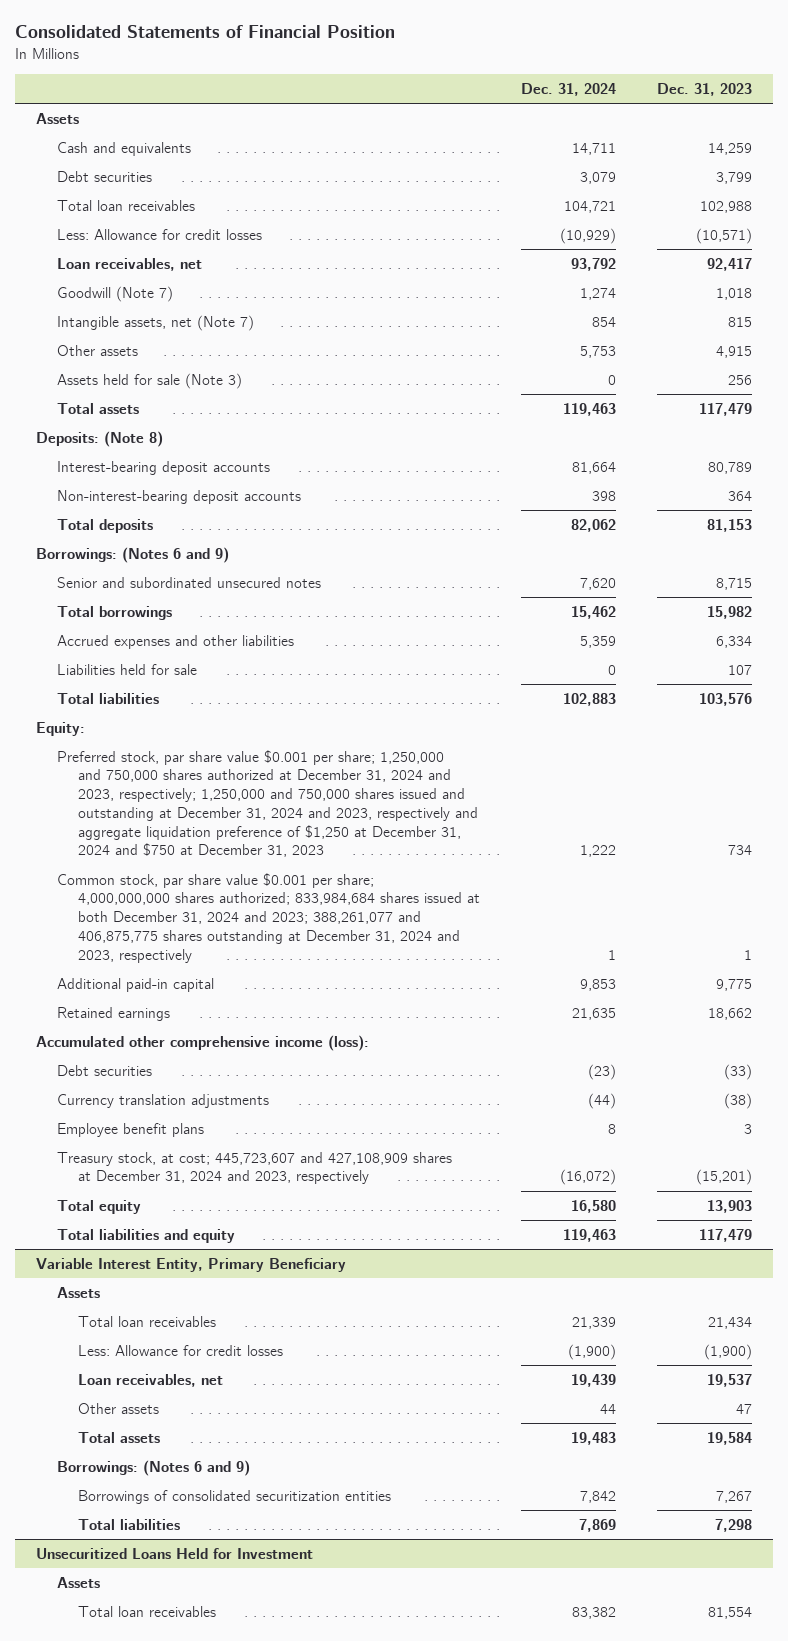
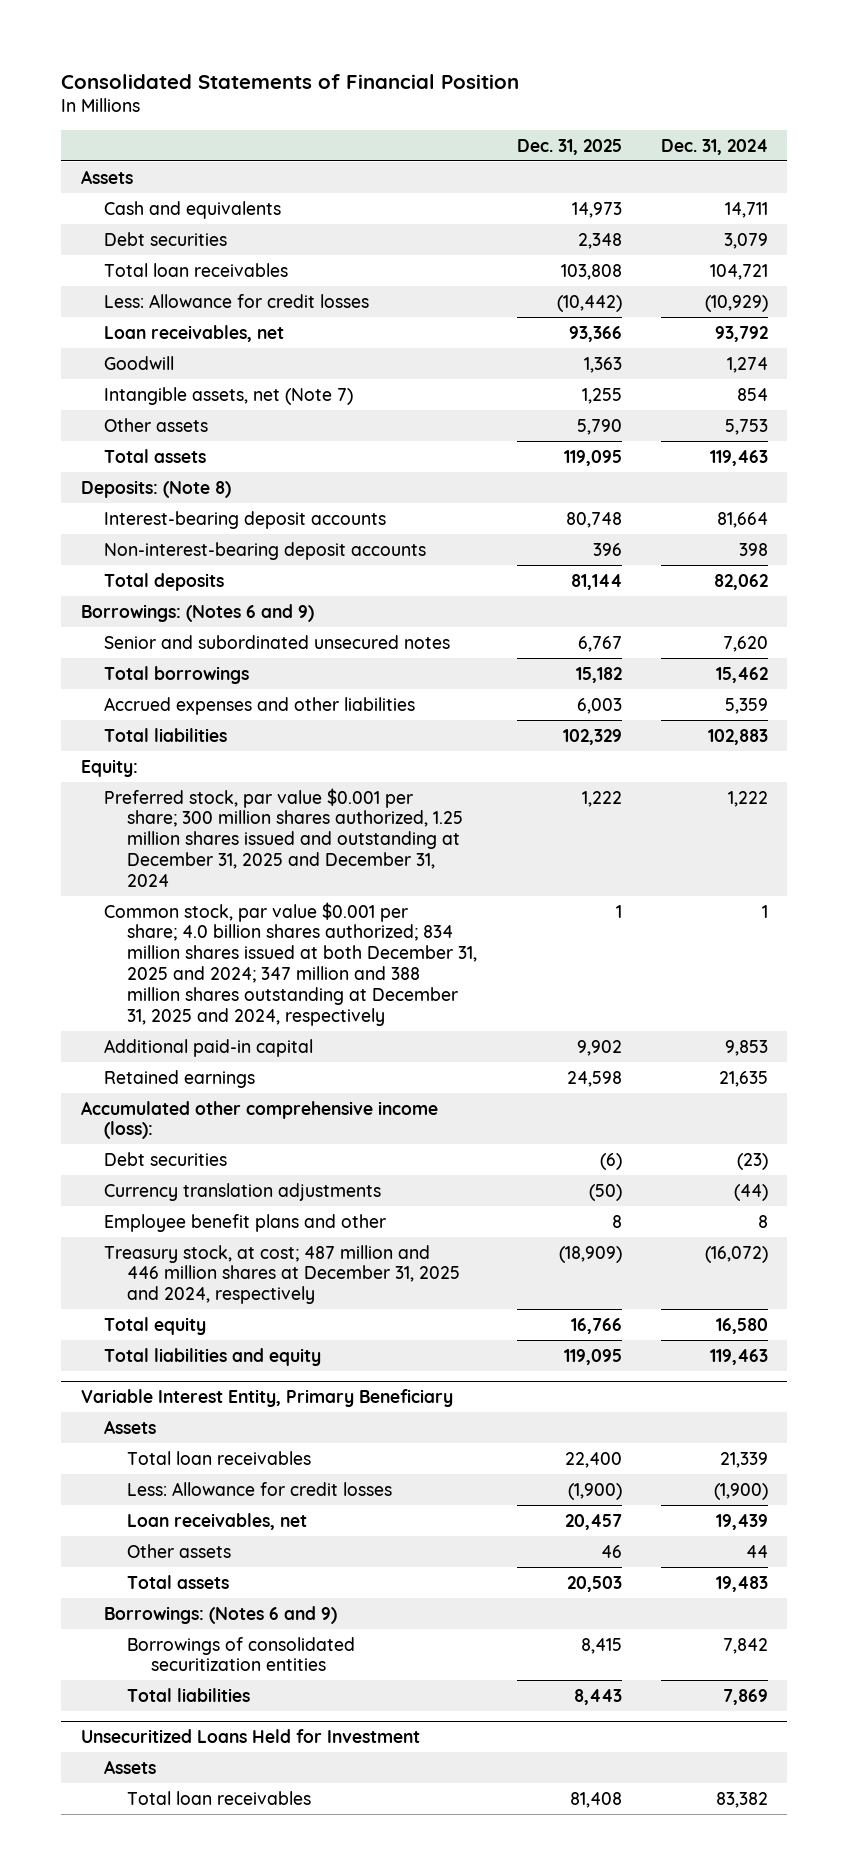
- | Dec. 31, 2024 | Dec. 31, 2023
+ | Dec. 31, 2025 | Dec. 31, 2024
- Goodwill (Note 7) | 1,274 | 1,018
+ Goodwill | 1,363 | 1,274
- Assets held for sale (Note 3) | 0 | 256
- Liabilities held for sale | 0 | 107
- Preferred stock, par share value $0.001 per share; 1,250,000 and 750,000 shares authorized at December 31, 2024 and 2023, respectively; 1,250,000 and 750,000 shares issued and outstanding at December 31, 2024 and 2023, respectively and aggregate liquidation preference of $1,250 at December 31, 2024 and $750 at December 31, 2023 | 1,222 | 734
- Common stock, par share value $0.001 per share; 4,000,000,000 shares authorized; 833,984,684 shares issued at both December 31, 2024 and 2023; 388,261,077 and 406,875,775 shares outstanding at December 31, 2024 and 2023, respectively | 1 | 1
+ Preferred stock, par value $0.001 per share; 300 million shares authorized, 1.25 million shares issued and outstanding at December 31, 2025 and December 31, 2024 | 1,222 | 1,222
+ Common stock, par value $0.001 per share; 4.0 billion shares authorized; 834 million shares issued at both December 31, 2025 and 2024; 347 million and 388 million shares outstanding at December 31, 2025 and 2024, respectively | 1 | 1
- Employee benefit plans | 8 | 3
- Treasury stock, at cost; 445,723,607 and 427,108,909 shares at December 31, 2024 and 2023, respectively | (16,072) | (15,201)
+ Employee benefit plans and other | 8 | 8
+ Treasury stock, at cost; 487 million and 446 million shares at December 31, 2025 and 2024, respectively | (18,909) | (16,072)

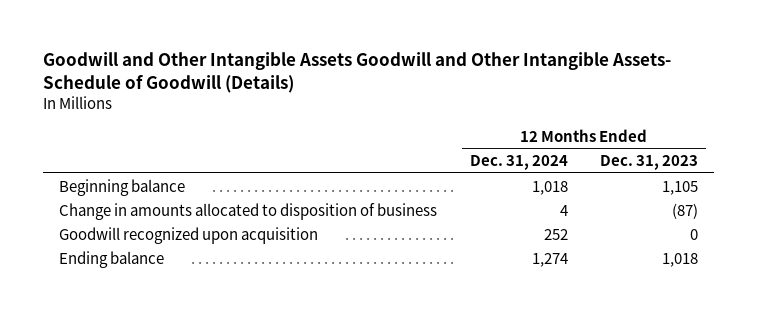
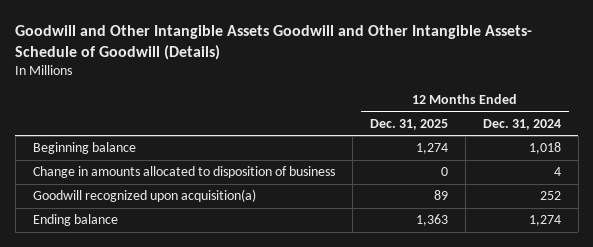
- | 12 Months Ended Dec. 31, 2024 | 12 Months Ended Dec. 31, 2023
+ | 12 Months Ended Dec. 31, 2025 | 12 Months Ended Dec. 31, 2024
- Goodwill recognized upon acquisition | 252 | 0
+ Goodwill recognized upon acquisition(a) | 89 | 252

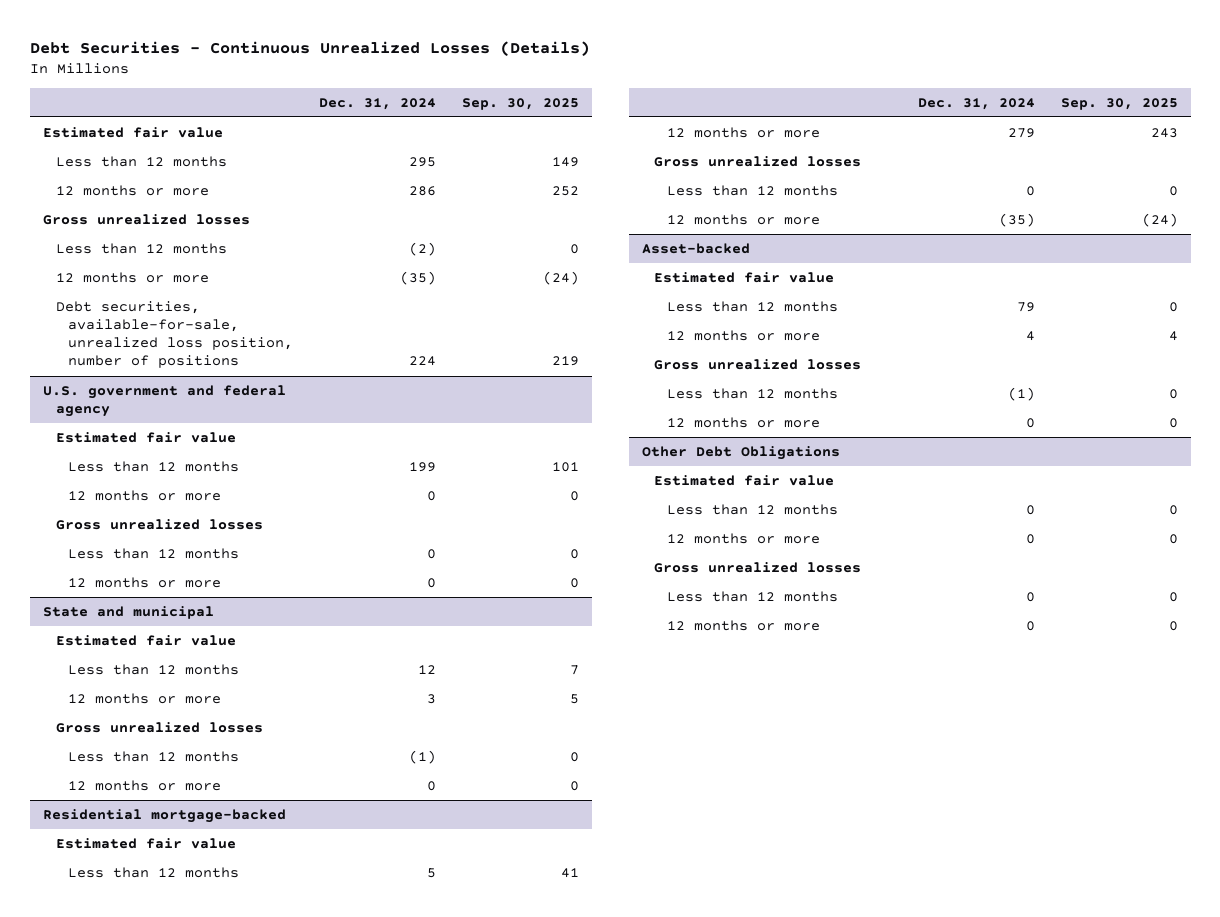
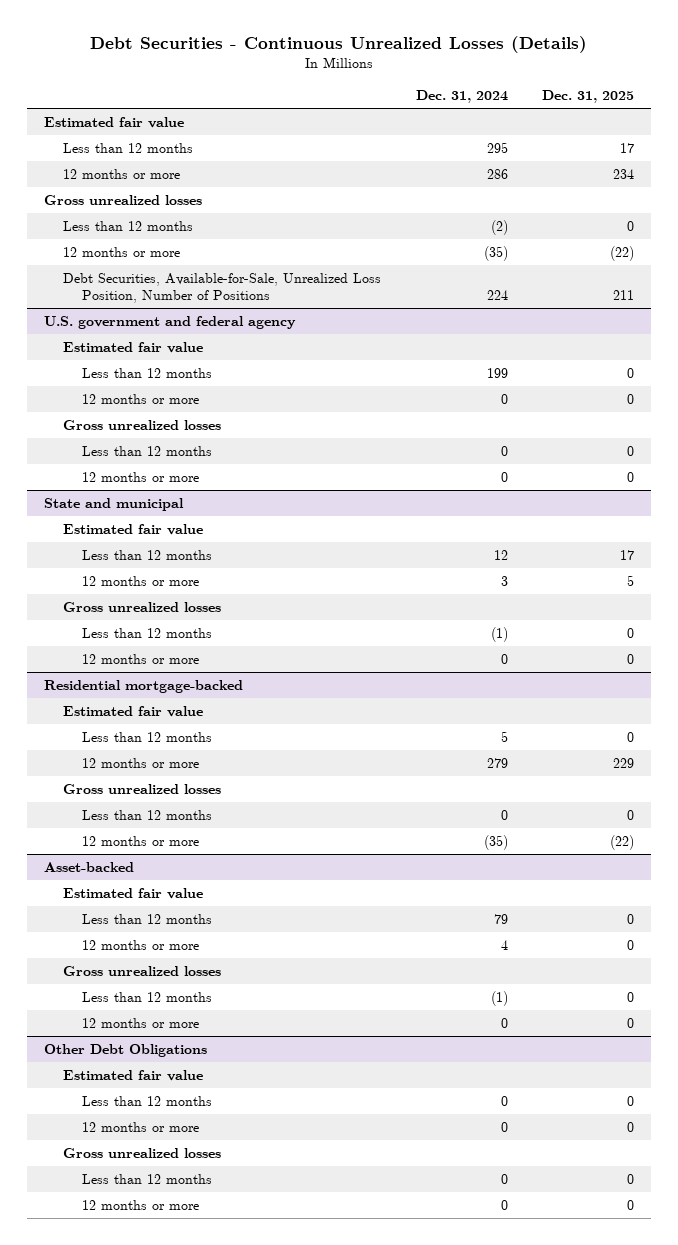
- | Dec. 31, 2024 | Sep. 30, 2025
+ | Dec. 31, 2024 | Dec. 31, 2025
- Debt securities, available-for-sale, unrealized loss position, number of positions | 224 | 219
+ Debt Securities, Available-for-Sale, Unrealized Loss Position, Number of Positions | 224 | 211

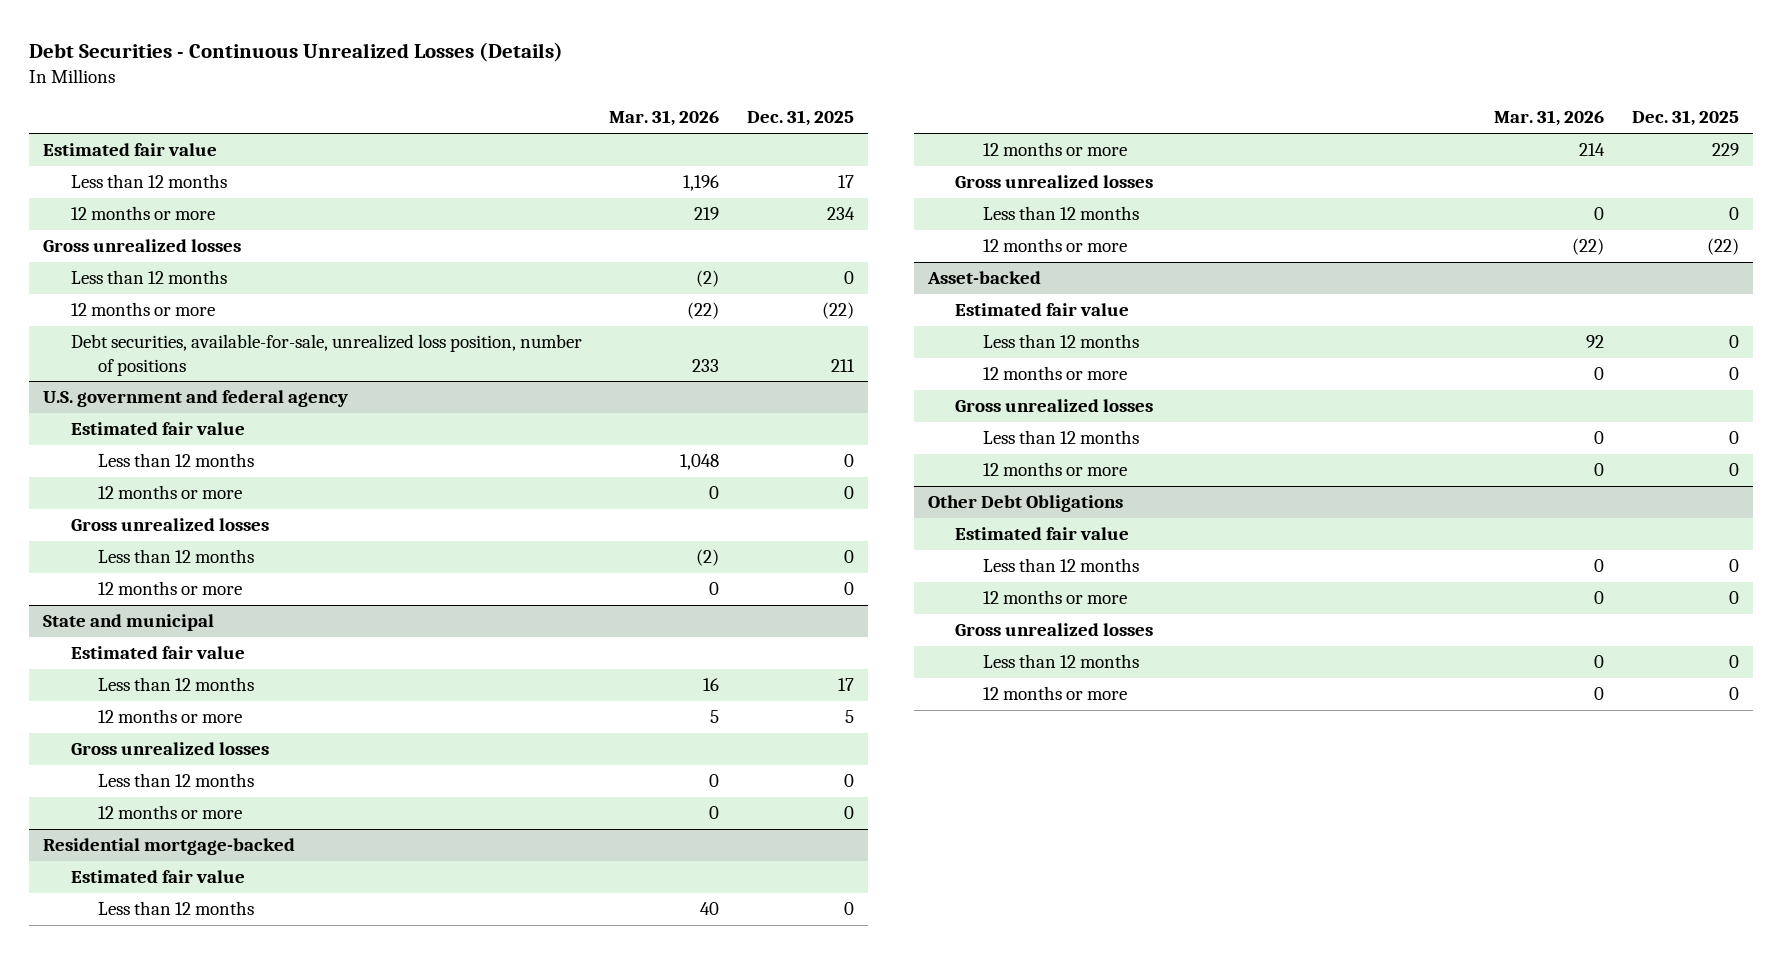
- | Dec. 31, 2024 | Dec. 31, 2025
+ | Mar. 31, 2026 | Dec. 31, 2025
- Debt Securities, Available-for-Sale, Unrealized Loss Position, Number of Positions | 224 | 211
+ Debt securities, available-for-sale, unrealized loss position, number of positions | 233 | 211

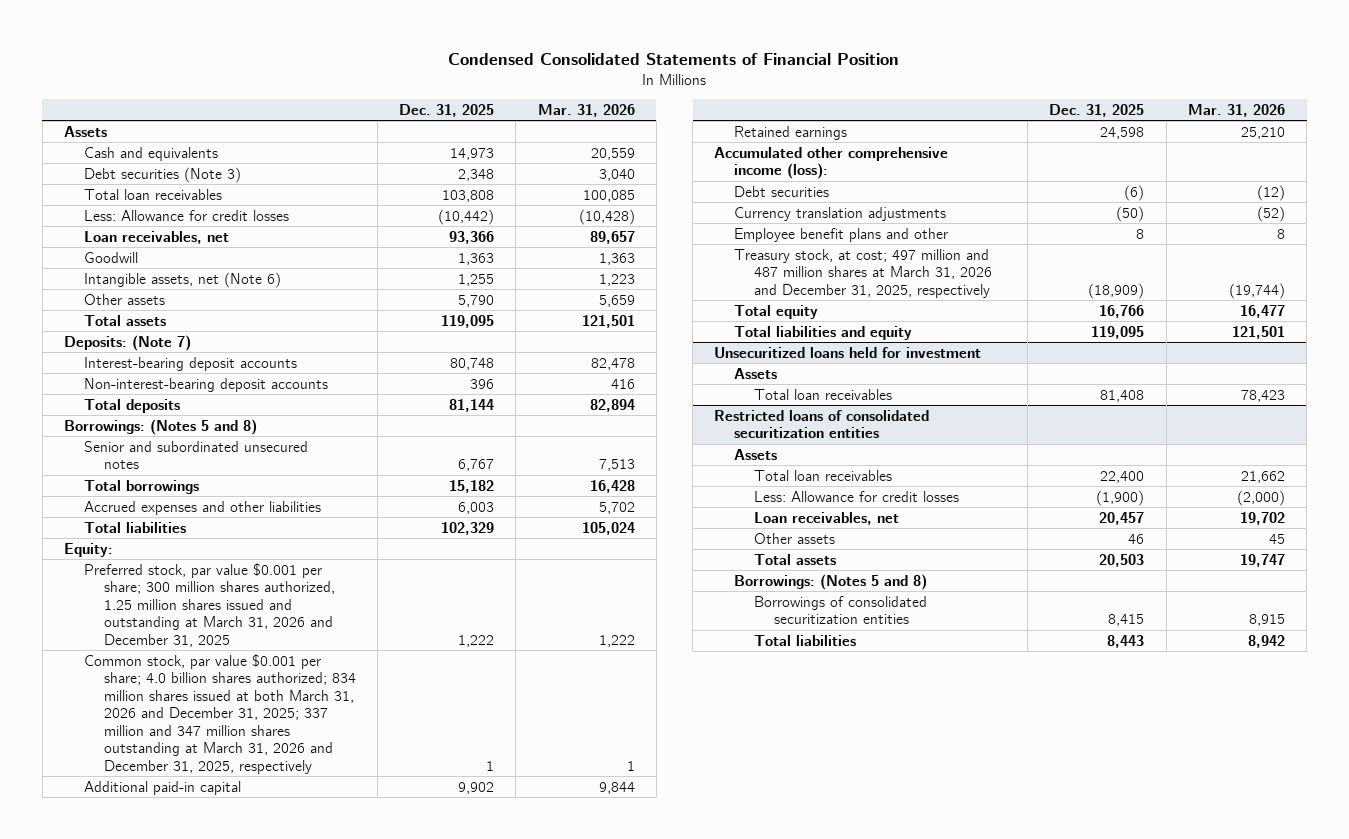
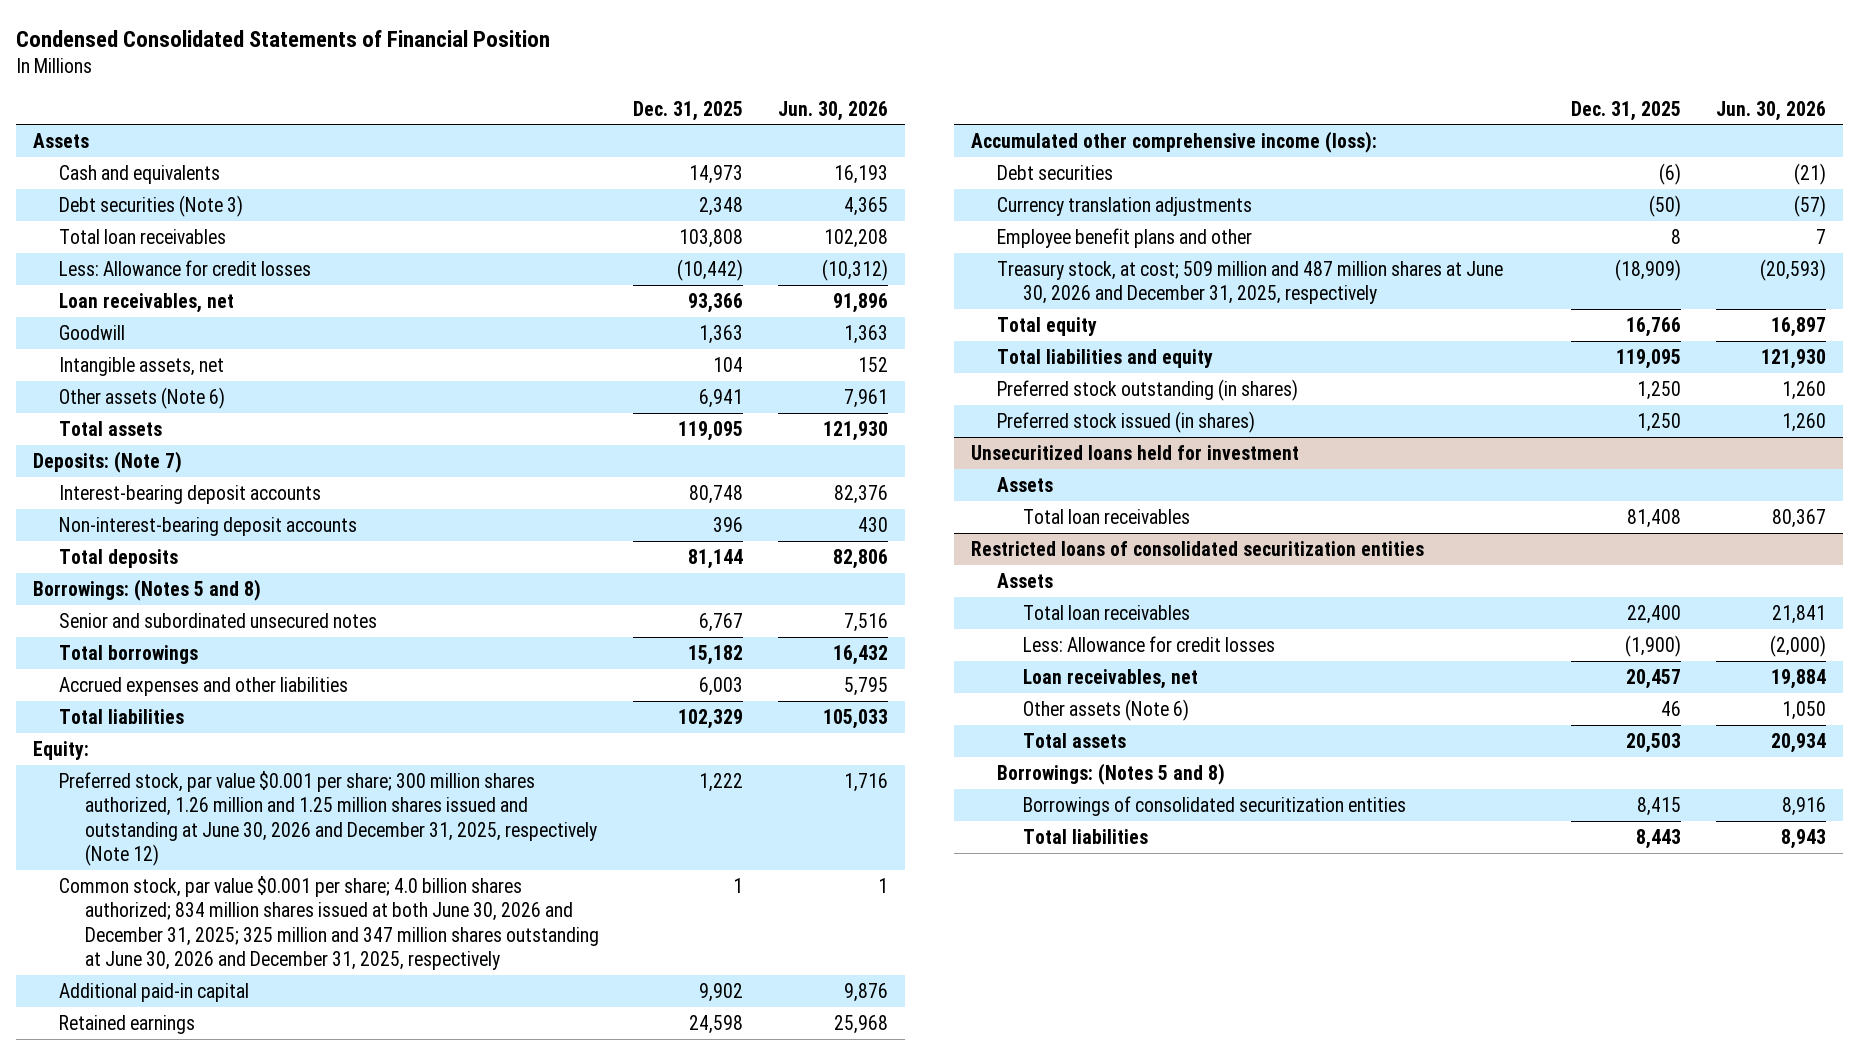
- | Dec. 31, 2025 | Mar. 31, 2026
+ | Dec. 31, 2025 | Jun. 30, 2026
- Intangible assets, net (Note 6) | 1,255 | 1,223
- Other assets | 5,790 | 5,659
+ Intangible assets, net | 104 | 152
+ Other assets (Note 6) | 6,941 | 7,961
- Preferred stock, par value $0.001 per share; 300 million shares authorized, 1.25 million shares issued and outstanding at March 31, 2026 and December 31, 2025 | 1,222 | 1,222
- Common stock, par value $0.001 per share; 4.0 billion shares authorized; 834 million shares issued at both March 31, 2026 and December 31, 2025; 337 million and 347 million shares outstanding at March 31, 2026 and December 31, 2025, respectively | 1 | 1
+ Preferred stock, par value $0.001 per share; 300 million shares authorized, 1.26 million and 1.25 million shares issued and outstanding at June 30, 2026 and December 31, 2025, respectively (Note 12) | 1,222 | 1,716
+ Common stock, par value $0.001 per share; 4.0 billion shares authorized; 834 million shares issued at both June 30, 2026 and December 31, 2025; 325 million and 347 million shares outstanding at June 30, 2026 and December 31, 2025, respectively | 1 | 1
- Treasury stock, at cost; 497 million and 487 million shares at March 31, 2026 and December 31, 2025, respectively | (18,909) | (19,744)
+ Treasury stock, at cost; 509 million and 487 million shares at June 30, 2026 and December 31, 2025, respectively | (18,909) | (20,593)
+ Preferred stock outstanding (in shares) | 1,250 | 1,260
+ Preferred stock issued (in shares) | 1,250 | 1,260
@ Restricted loans of consolidated securitization entities
- Other assets | 46 | 45
+ Other assets (Note 6) | 46 | 1,050

